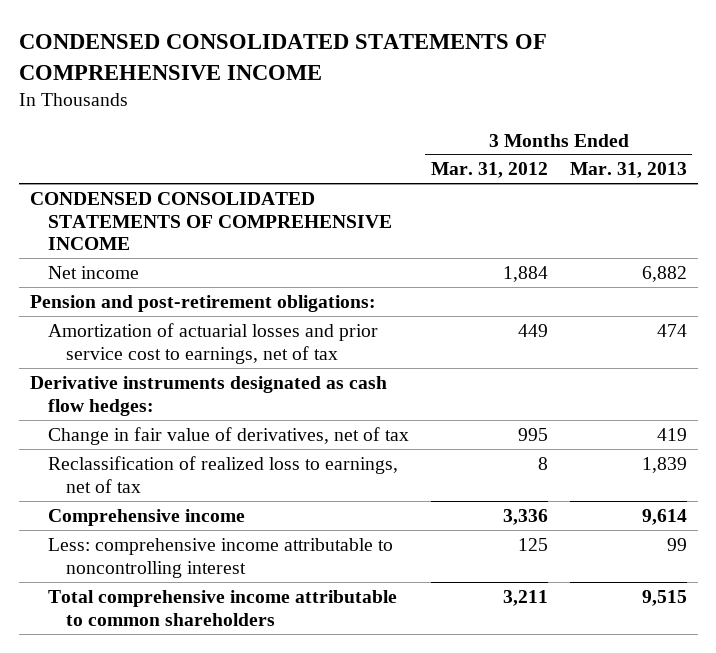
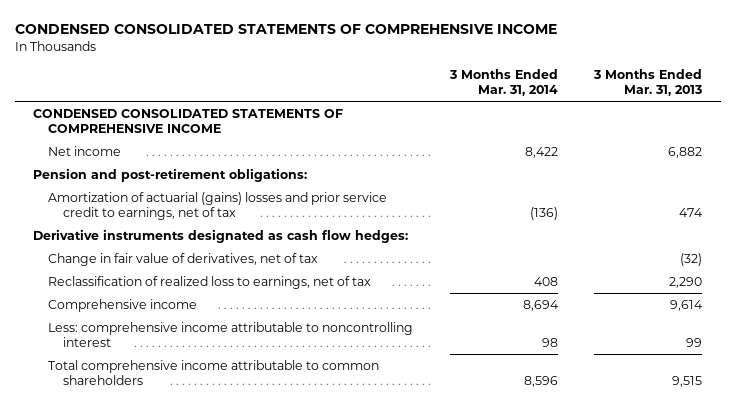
- | 3 Months Ended Mar. 31, 2012 | 3 Months Ended Mar. 31, 2013
+ | 3 Months Ended Mar. 31, 2014 | 3 Months Ended Mar. 31, 2013
- Amortization of actuarial losses and prior service cost to earnings, net of tax | 449 | 474
+ Amortization of actuarial (gains) losses and prior service credit to earnings, net of tax | (136) | 474
- Change in fair value of derivatives, net of tax | 995 | 419
- Reclassification of realized loss to earnings, net of tax | 8 | 1,839
+ Change in fair value of derivatives, net of tax | | (32)
+ Reclassification of realized loss to earnings, net of tax | 408 | 2,290

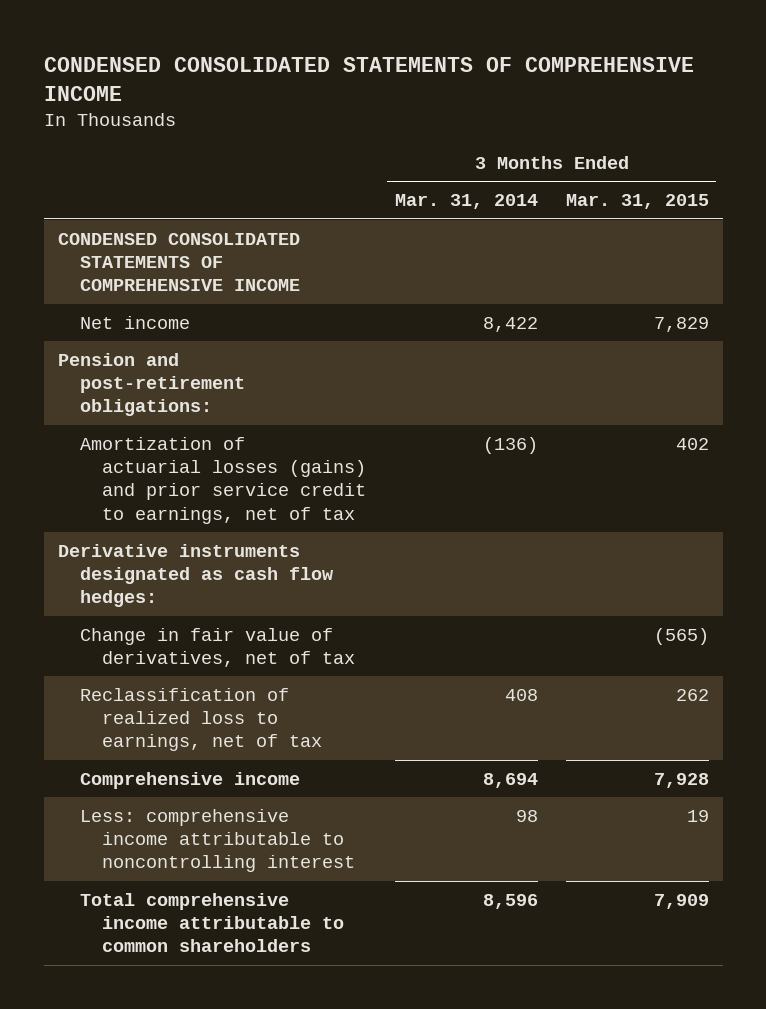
- | 3 Months Ended Mar. 31, 2014 | 3 Months Ended Mar. 31, 2013
+ | 3 Months Ended Mar. 31, 2014 | 3 Months Ended Mar. 31, 2015
- Amortization of actuarial (gains) losses and prior service credit to earnings, net of tax | (136) | 474
+ Amortization of actuarial losses (gains) and prior service credit to earnings, net of tax | (136) | 402

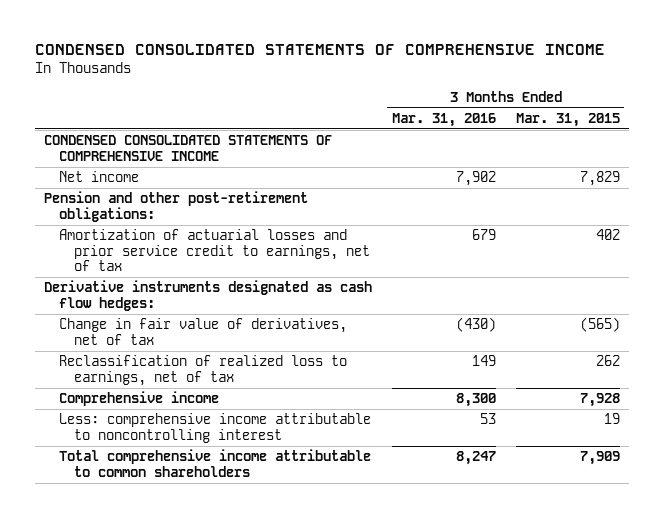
- | 3 Months Ended Mar. 31, 2014 | 3 Months Ended Mar. 31, 2015
+ | 3 Months Ended Mar. 31, 2016 | 3 Months Ended Mar. 31, 2015
- Pension and post-retirement obligations:
- Amortization of actuarial losses (gains) and prior service credit to earnings, net of tax | (136) | 402
+ Pension and other post-retirement obligations:
+ Amortization of actuarial losses and prior service credit to earnings, net of tax | 679 | 402

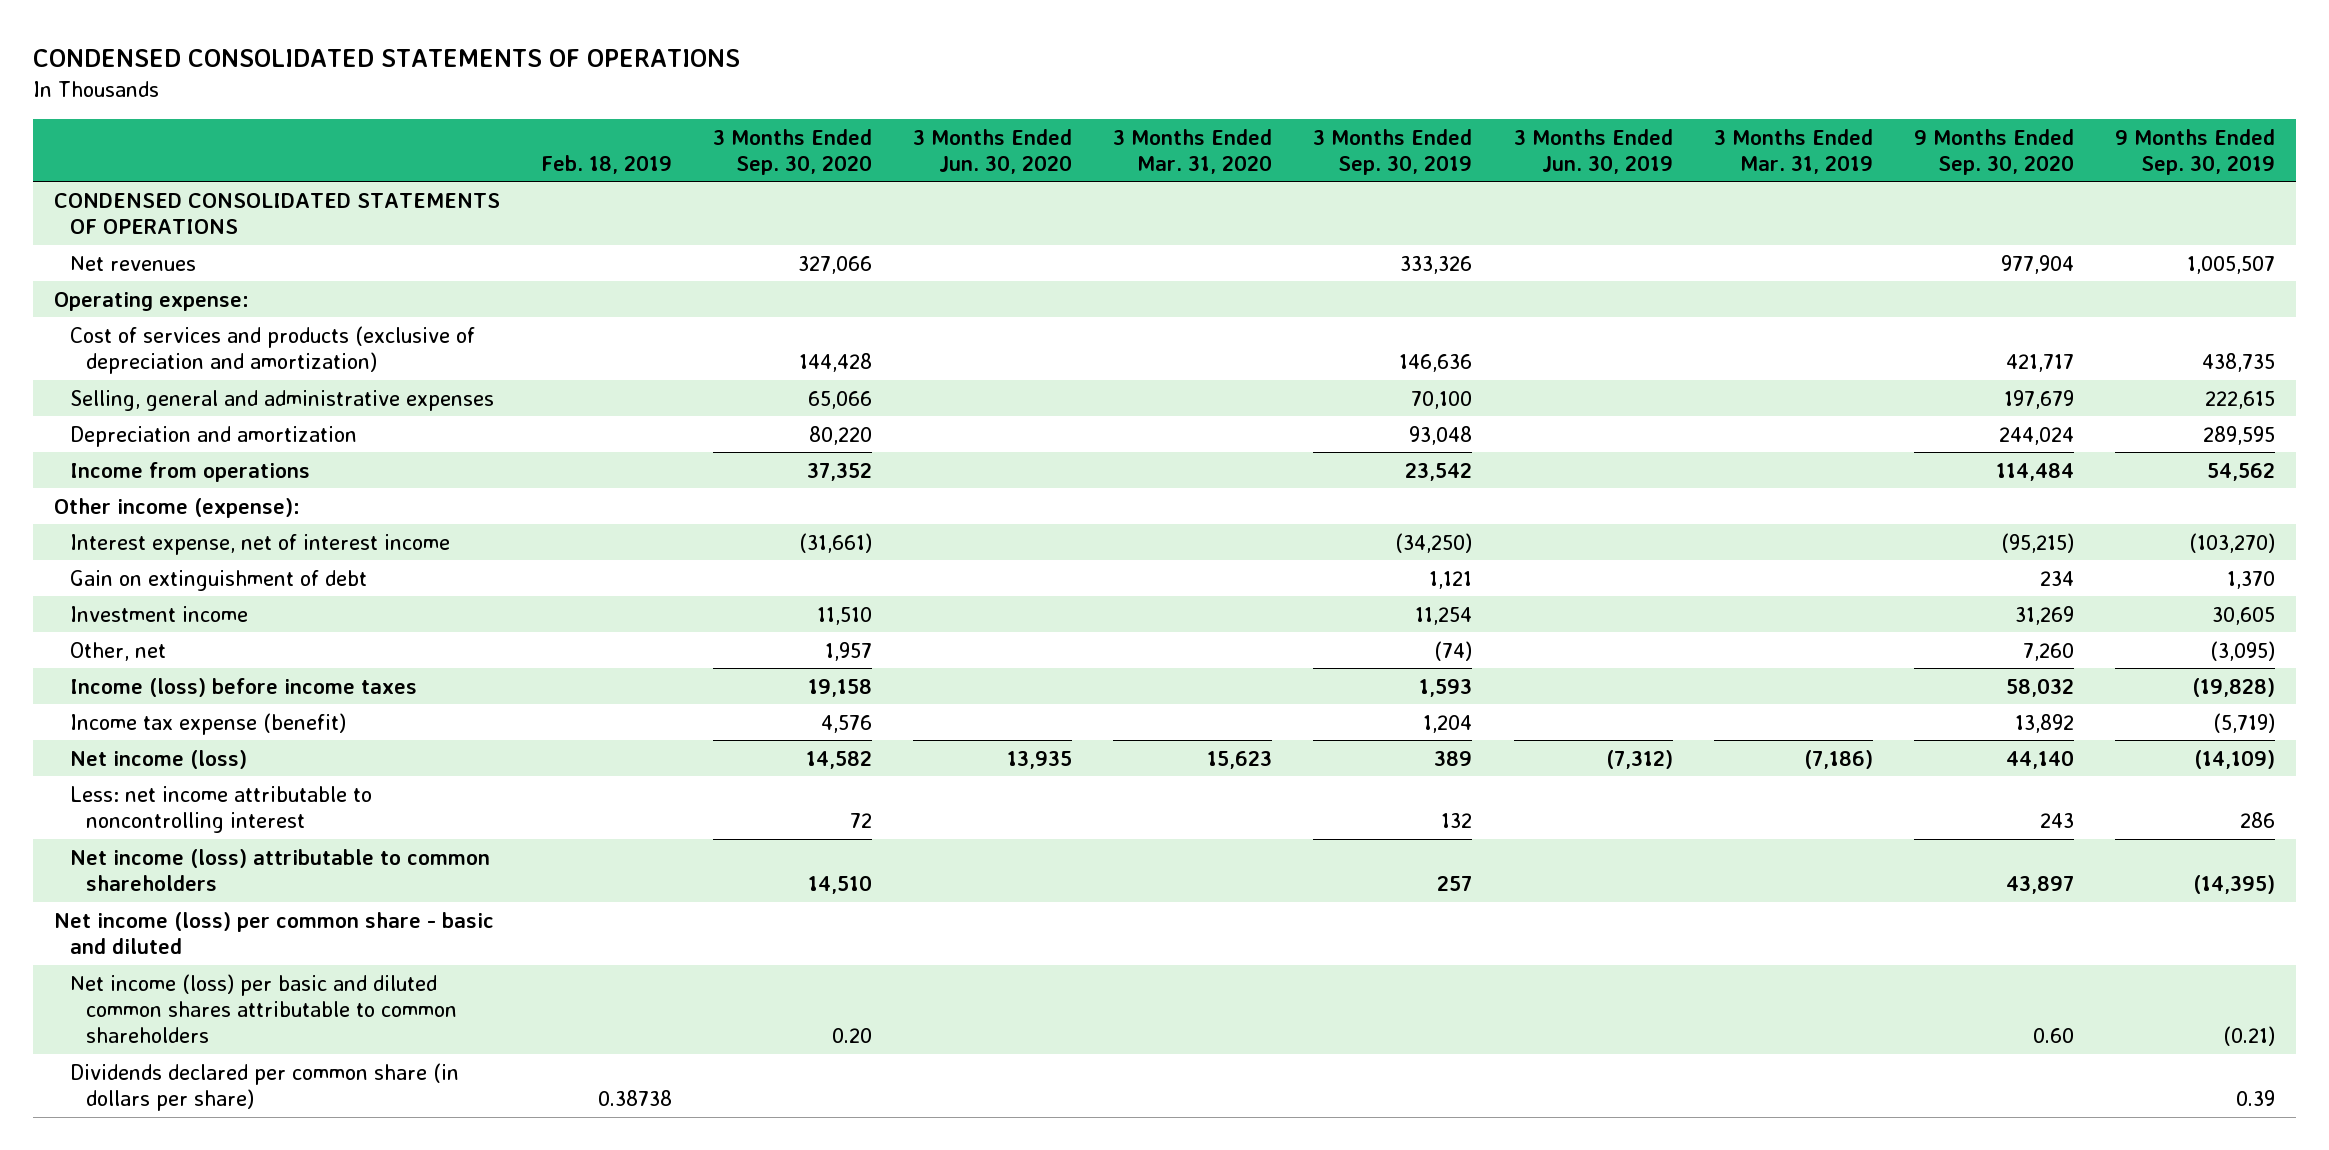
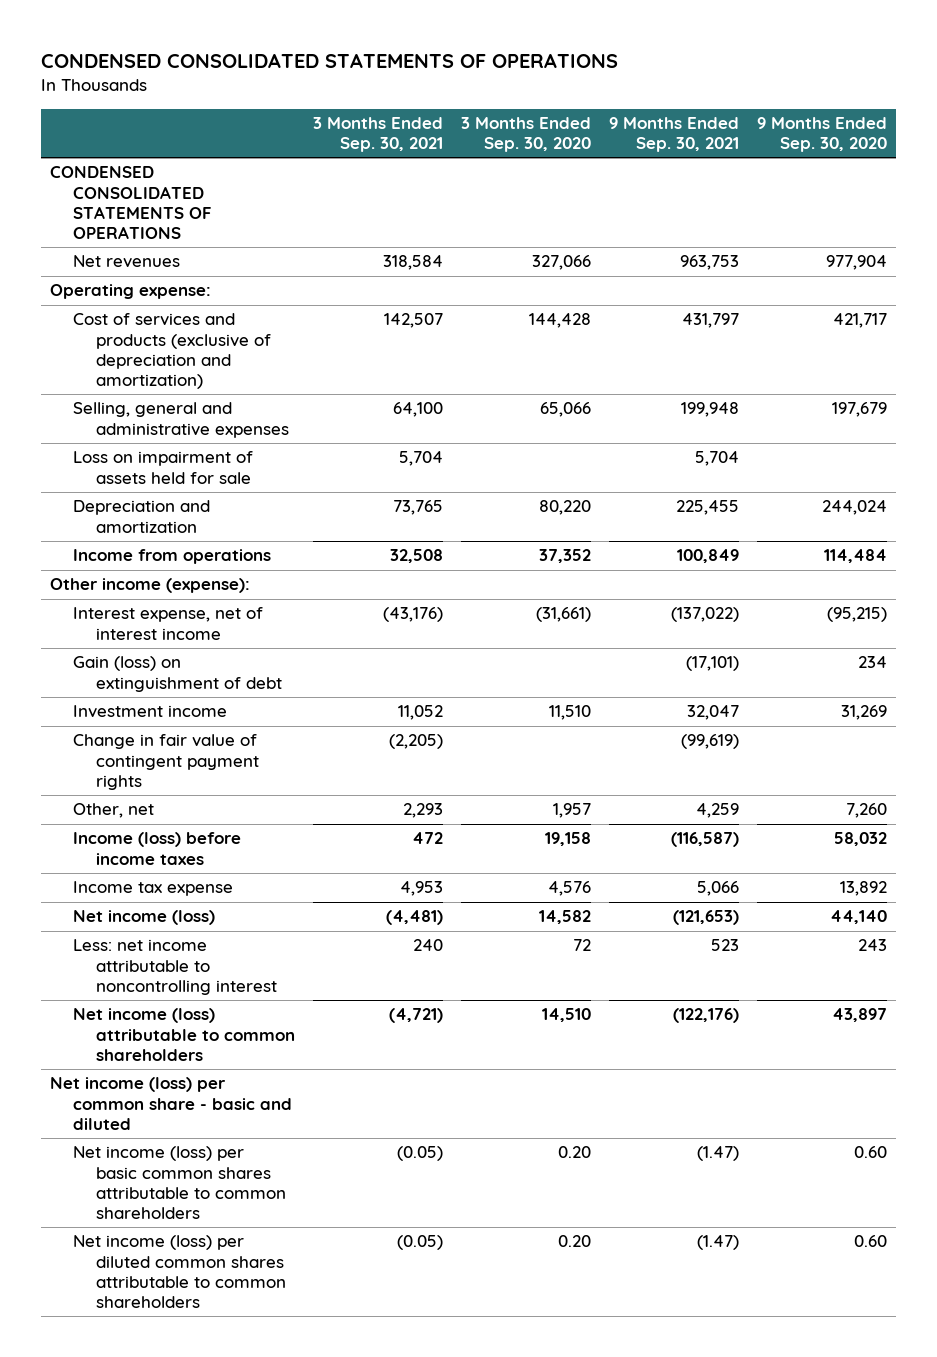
- | Feb. 18, 2019 | 3 Months Ended Sep. 30, 2020 | 3 Months Ended Jun. 30, 2020 | 3 Months Ended Mar. 31, 2020 | 3 Months Ended Sep. 30, 2019 | 3 Months Ended Jun. 30, 2019 | 3 Months Ended Mar. 31, 2019 | 9 Months Ended Sep. 30, 2020 | 9 Months Ended Sep. 30, 2019
+ | 3 Months Ended Sep. 30, 2021 | 3 Months Ended Sep. 30, 2020 | 9 Months Ended Sep. 30, 2021 | 9 Months Ended Sep. 30, 2020
+ Loss on impairment of assets held for sale | 5,704 | | 5,704 |
- Gain on extinguishment of debt | | | | | 1,121 | | | 234 | 1,370
+ Gain (loss) on extinguishment of debt | | | (17,101) | 234
+ Change in fair value of contingent payment rights | (2,205) | | (99,619) |
- Income tax expense (benefit) | | 4,576 | | | 1,204 | | | 13,892 | (5,719)
+ Income tax expense | 4,953 | 4,576 | 5,066 | 13,892
- Net income (loss) per basic and diluted common shares attributable to common shareholders | | 0.20 | | | | | | 0.60 | (0.21)
- Dividends declared per common share (in dollars per share) | 0.38738 | | | | | | | | 0.39
+ Net income (loss) per basic common shares attributable to common shareholders | (0.05) | 0.20 | (1.47) | 0.60
+ Net income (loss) per diluted common shares attributable to common shareholders | (0.05) | 0.20 | (1.47) | 0.60

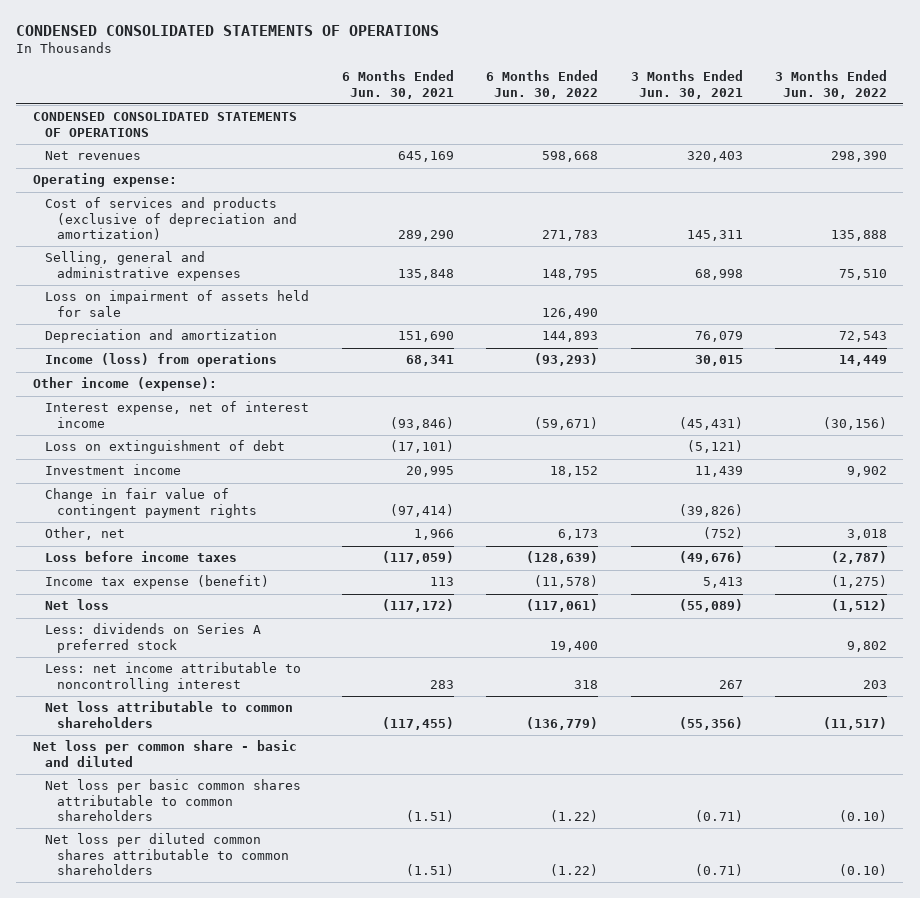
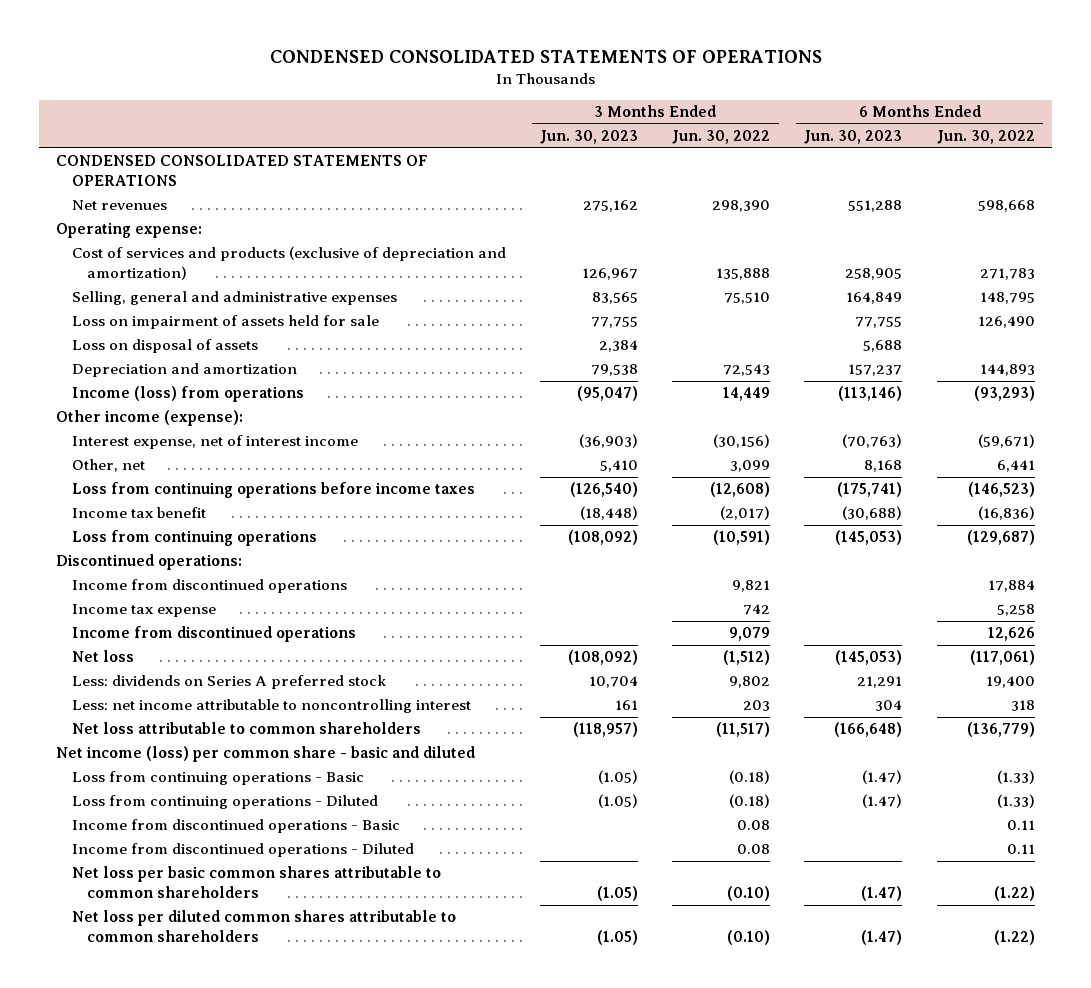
- | 6 Months Ended Jun. 30, 2021 | 6 Months Ended Jun. 30, 2022 | 3 Months Ended Jun. 30, 2021 | 3 Months Ended Jun. 30, 2022
+ | 3 Months Ended Jun. 30, 2023 | 3 Months Ended Jun. 30, 2022 | 6 Months Ended Jun. 30, 2023 | 6 Months Ended Jun. 30, 2022
+ Loss on disposal of assets | 2,384 | | 5,688 |
- Loss on extinguishment of debt | (17,101) | | (5,121) |
- Investment income | 20,995 | 18,152 | 11,439 | 9,902
- Change in fair value of contingent payment rights | (97,414) | | (39,826) |
- Other, net | 1,966 | 6,173 | (752) | 3,018
- Loss before income taxes | (117,059) | (128,639) | (49,676) | (2,787)
- Income tax expense (benefit) | 113 | (11,578) | 5,413 | (1,275)
+ Other, net | 5,410 | 3,099 | 8,168 | 6,441
+ Loss from continuing operations before income taxes | (126,540) | (12,608) | (175,741) | (146,523)
+ Income tax benefit | (18,448) | (2,017) | (30,688) | (16,836)
+ Loss from continuing operations | (108,092) | (10,591) | (145,053) | (129,687)
+ Discontinued operations:
+ Income from discontinued operations | | 9,821 | | 17,884
+ Income tax expense | | 742 | | 5,258
+ Income from discontinued operations | | 9,079 | | 12,626
- Net loss per common share - basic and diluted
+ Net income (loss) per common share - basic and diluted
+ Loss from continuing operations - Basic | (1.05) | (0.18) | (1.47) | (1.33)
+ Loss from continuing operations - Diluted | (1.05) | (0.18) | (1.47) | (1.33)
+ Income from discontinued operations - Basic | | 0.08 | | 0.11
+ Income from discontinued operations - Diluted | | 0.08 | | 0.11

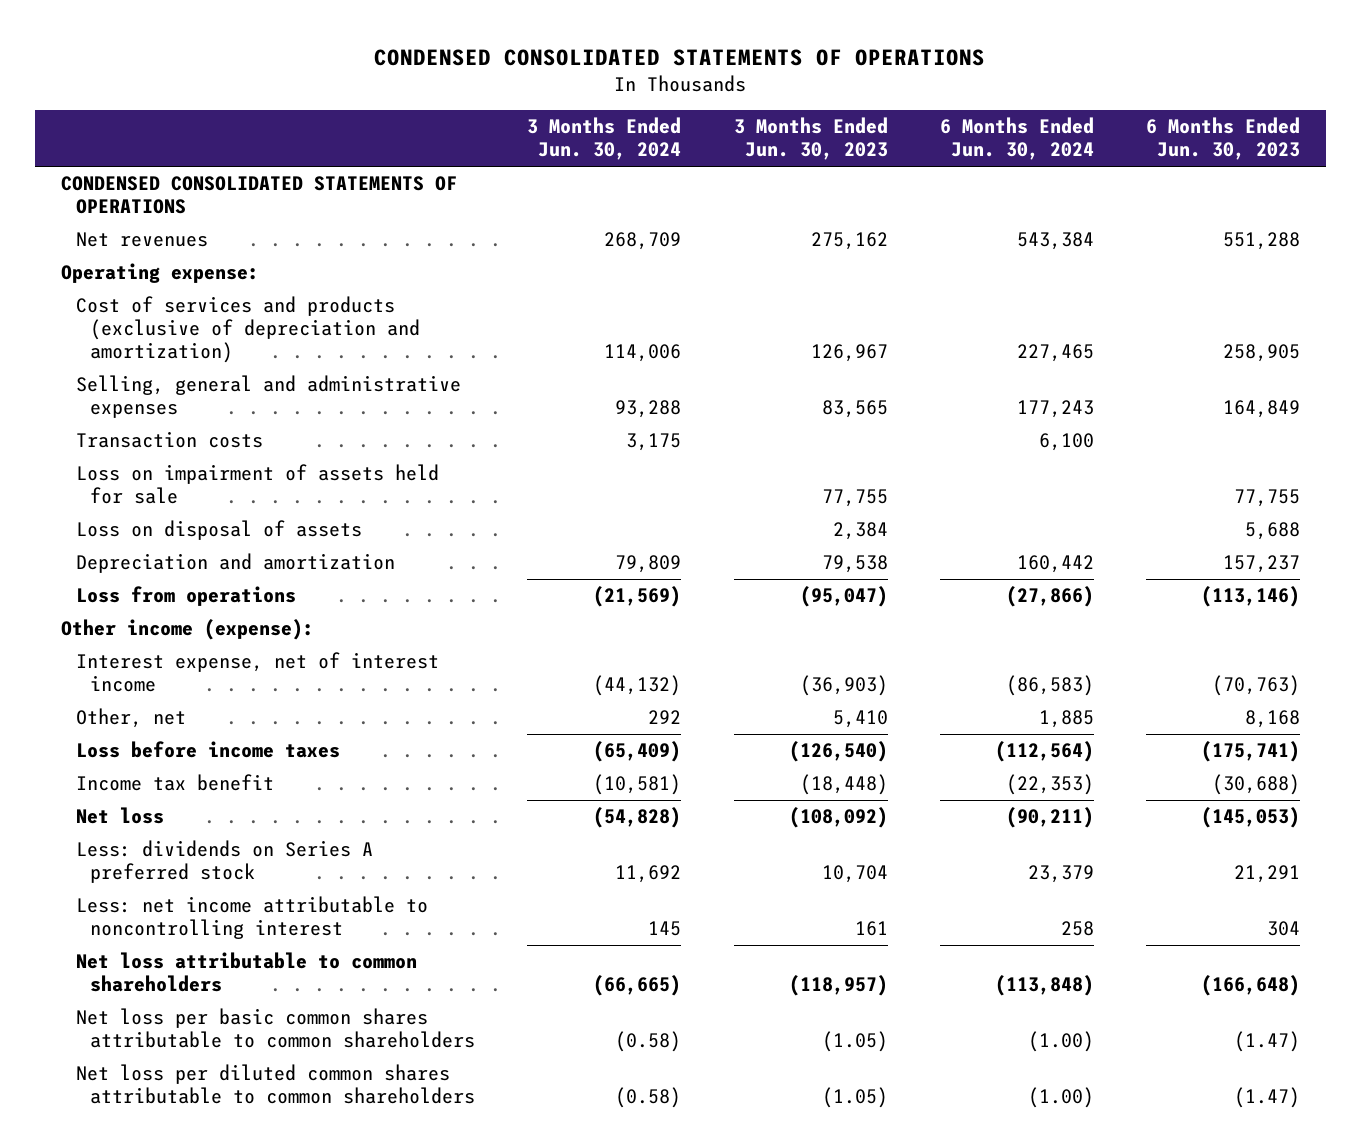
- | 3 Months Ended Jun. 30, 2023 | 3 Months Ended Jun. 30, 2022 | 6 Months Ended Jun. 30, 2023 | 6 Months Ended Jun. 30, 2022
+ | 3 Months Ended Jun. 30, 2024 | 3 Months Ended Jun. 30, 2023 | 6 Months Ended Jun. 30, 2024 | 6 Months Ended Jun. 30, 2023
+ Transaction costs | 3,175 | | 6,100 |
- Income (loss) from operations | (95,047) | 14,449 | (113,146) | (93,293)
+ Loss from operations | (21,569) | (95,047) | (27,866) | (113,146)
- Loss from continuing operations before income taxes | (126,540) | (12,608) | (175,741) | (146,523)
+ Loss before income taxes | (65,409) | (126,540) | (112,564) | (175,741)
- Loss from continuing operations | (108,092) | (10,591) | (145,053) | (129,687)
- Discontinued operations:
- Income from discontinued operations | | 9,821 | | 17,884
- Income tax expense | | 742 | | 5,258
- Income from discontinued operations | | 9,079 | | 12,626
- Net income (loss) per common share - basic and diluted
- Loss from continuing operations - Basic | (1.05) | (0.18) | (1.47) | (1.33)
- Loss from continuing operations - Diluted | (1.05) | (0.18) | (1.47) | (1.33)
- Income from discontinued operations - Basic | | 0.08 | | 0.11
- Income from discontinued operations - Diluted | | 0.08 | | 0.11

